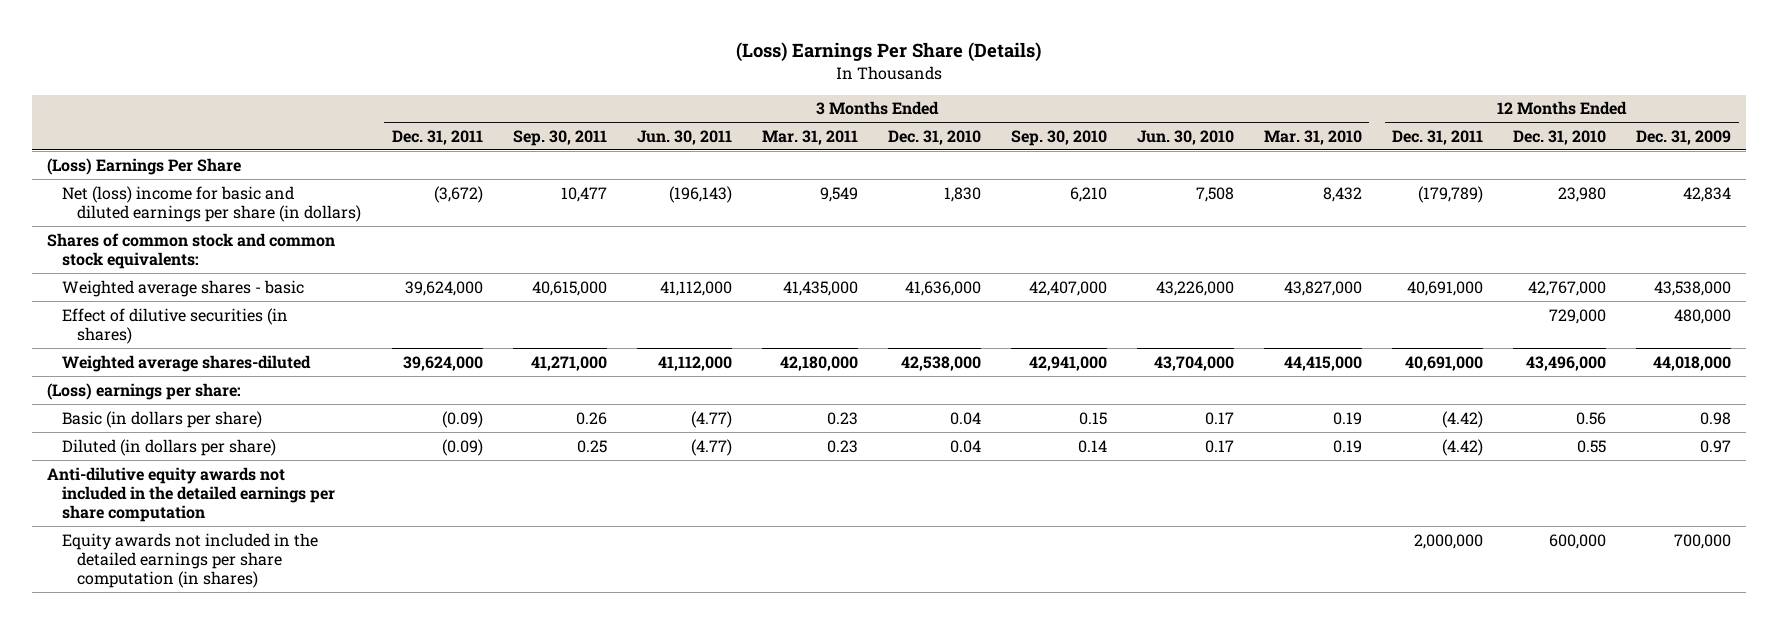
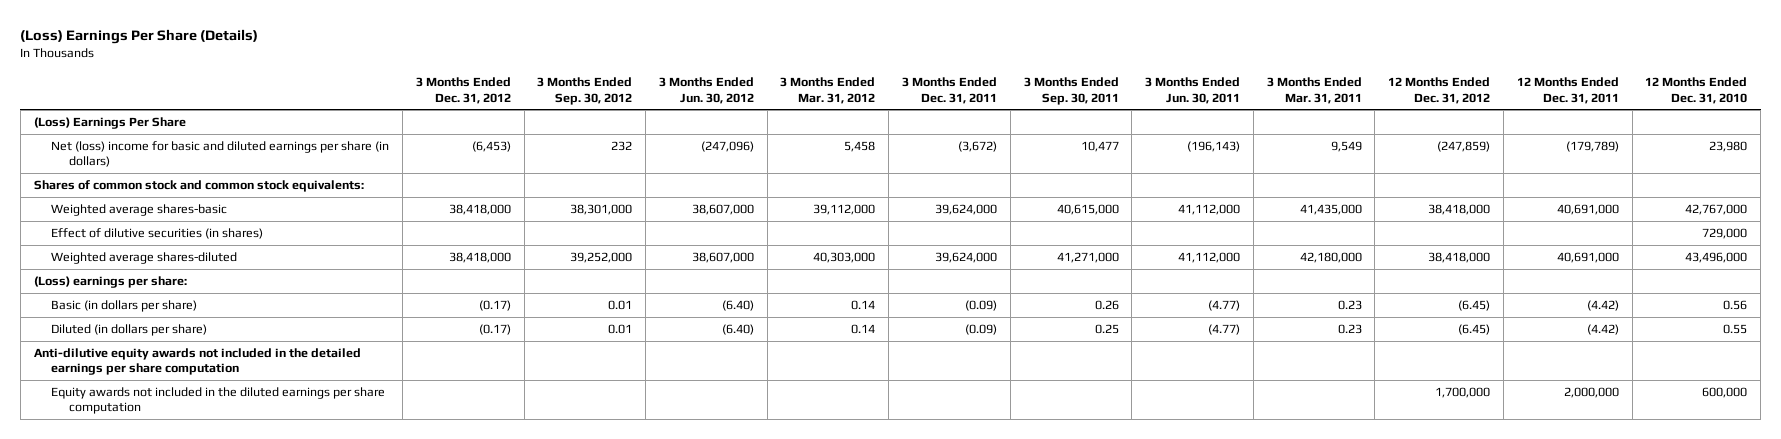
- | 3 Months Ended Dec. 31, 2011 | 3 Months Ended Sep. 30, 2011 | 3 Months Ended Jun. 30, 2011 | 3 Months Ended Mar. 31, 2011 | 3 Months Ended Dec. 31, 2010 | 3 Months Ended Sep. 30, 2010 | 3 Months Ended Jun. 30, 2010 | 3 Months Ended Mar. 31, 2010 | 12 Months Ended Dec. 31, 2011 | 12 Months Ended Dec. 31, 2010 | 12 Months Ended Dec. 31, 2009
+ | 3 Months Ended Dec. 31, 2012 | 3 Months Ended Sep. 30, 2012 | 3 Months Ended Jun. 30, 2012 | 3 Months Ended Mar. 31, 2012 | 3 Months Ended Dec. 31, 2011 | 3 Months Ended Sep. 30, 2011 | 3 Months Ended Jun. 30, 2011 | 3 Months Ended Mar. 31, 2011 | 12 Months Ended Dec. 31, 2012 | 12 Months Ended Dec. 31, 2011 | 12 Months Ended Dec. 31, 2010
- Weighted average shares - basic | 39,624,000 | 40,615,000 | 41,112,000 | 41,435,000 | 41,636,000 | 42,407,000 | 43,226,000 | 43,827,000 | 40,691,000 | 42,767,000 | 43,538,000
+ Weighted average shares-basic | 38,418,000 | 38,301,000 | 38,607,000 | 39,112,000 | 39,624,000 | 40,615,000 | 41,112,000 | 41,435,000 | 38,418,000 | 40,691,000 | 42,767,000
- Equity awards not included in the detailed earnings per share computation (in shares) | | | | | | | | | 2,000,000 | 600,000 | 700,000
+ Equity awards not included in the diluted earnings per share computation | | | | | | | | | 1,700,000 | 2,000,000 | 600,000

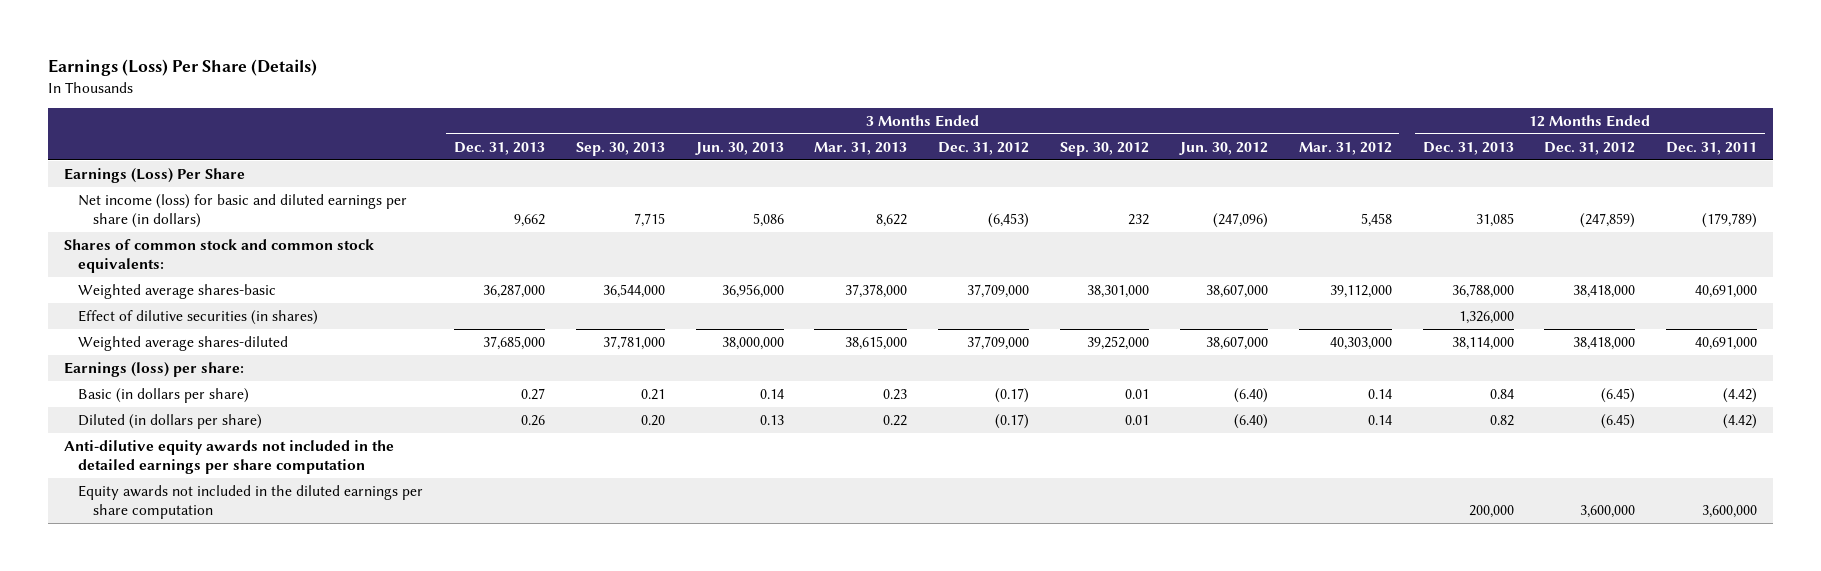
- (Loss) Earnings Per Share (Details)
+ Earnings (Loss) Per Share (Details)
- | 3 Months Ended Dec. 31, 2012 | 3 Months Ended Sep. 30, 2012 | 3 Months Ended Jun. 30, 2012 | 3 Months Ended Mar. 31, 2012 | 3 Months Ended Dec. 31, 2011 | 3 Months Ended Sep. 30, 2011 | 3 Months Ended Jun. 30, 2011 | 3 Months Ended Mar. 31, 2011 | 12 Months Ended Dec. 31, 2012 | 12 Months Ended Dec. 31, 2011 | 12 Months Ended Dec. 31, 2010
+ | 3 Months Ended Dec. 31, 2013 | 3 Months Ended Sep. 30, 2013 | 3 Months Ended Jun. 30, 2013 | 3 Months Ended Mar. 31, 2013 | 3 Months Ended Dec. 31, 2012 | 3 Months Ended Sep. 30, 2012 | 3 Months Ended Jun. 30, 2012 | 3 Months Ended Mar. 31, 2012 | 12 Months Ended Dec. 31, 2013 | 12 Months Ended Dec. 31, 2012 | 12 Months Ended Dec. 31, 2011
- (Loss) Earnings Per Share
- Net (loss) income for basic and diluted earnings per share (in dollars) | (6,453) | 232 | (247,096) | 5,458 | (3,672) | 10,477 | (196,143) | 9,549 | (247,859) | (179,789) | 23,980
+ Earnings (Loss) Per Share
+ Net income (loss) for basic and diluted earnings per share (in dollars) | 9,662 | 7,715 | 5,086 | 8,622 | (6,453) | 232 | (247,096) | 5,458 | 31,085 | (247,859) | (179,789)
- Weighted average shares-basic | 38,418,000 | 38,301,000 | 38,607,000 | 39,112,000 | 39,624,000 | 40,615,000 | 41,112,000 | 41,435,000 | 38,418,000 | 40,691,000 | 42,767,000
+ Weighted average shares-basic | 36,287,000 | 36,544,000 | 36,956,000 | 37,378,000 | 37,709,000 | 38,301,000 | 38,607,000 | 39,112,000 | 36,788,000 | 38,418,000 | 40,691,000
- Weighted average shares-diluted | 38,418,000 | 39,252,000 | 38,607,000 | 40,303,000 | 39,624,000 | 41,271,000 | 41,112,000 | 42,180,000 | 38,418,000 | 40,691,000 | 43,496,000
- (Loss) earnings per share:
+ Weighted average shares-diluted | 37,685,000 | 37,781,000 | 38,000,000 | 38,615,000 | 37,709,000 | 39,252,000 | 38,607,000 | 40,303,000 | 38,114,000 | 38,418,000 | 40,691,000
+ Earnings (loss) per share:
- Equity awards not included in the diluted earnings per share computation | | | | | | | | | 1,700,000 | 2,000,000 | 600,000
+ Equity awards not included in the diluted earnings per share computation | | | | | | | | | 200,000 | 3,600,000 | 3,600,000

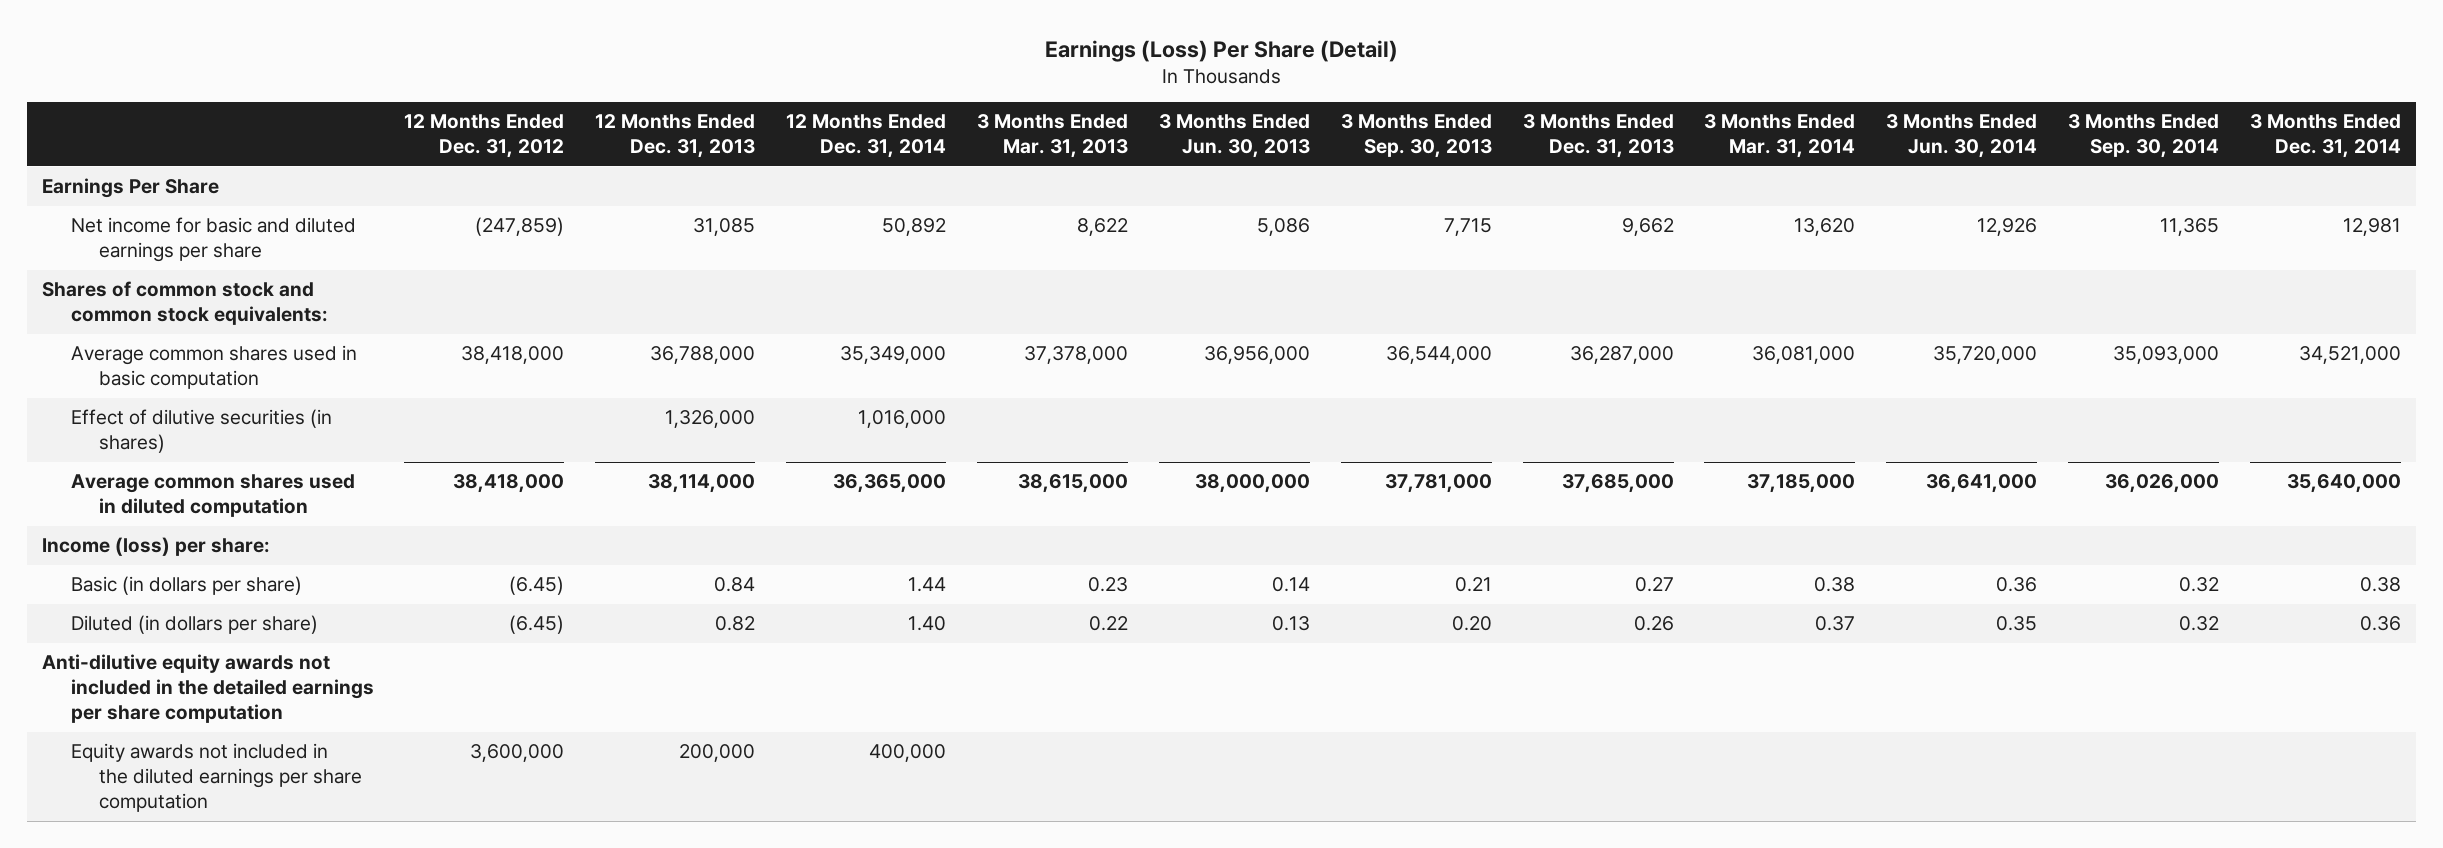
- Earnings (Loss) Per Share (Details)
+ Earnings (Loss) Per Share (Detail)
- | 3 Months Ended Dec. 31, 2013 | 3 Months Ended Sep. 30, 2013 | 3 Months Ended Jun. 30, 2013 | 3 Months Ended Mar. 31, 2013 | 3 Months Ended Dec. 31, 2012 | 3 Months Ended Sep. 30, 2012 | 3 Months Ended Jun. 30, 2012 | 3 Months Ended Mar. 31, 2012 | 12 Months Ended Dec. 31, 2013 | 12 Months Ended Dec. 31, 2012 | 12 Months Ended Dec. 31, 2011
+ | 12 Months Ended Dec. 31, 2012 | 12 Months Ended Dec. 31, 2013 | 12 Months Ended Dec. 31, 2014 | 3 Months Ended Mar. 31, 2013 | 3 Months Ended Jun. 30, 2013 | 3 Months Ended Sep. 30, 2013 | 3 Months Ended Dec. 31, 2013 | 3 Months Ended Mar. 31, 2014 | 3 Months Ended Jun. 30, 2014 | 3 Months Ended Sep. 30, 2014 | 3 Months Ended Dec. 31, 2014
- Earnings (Loss) Per Share
- Net income (loss) for basic and diluted earnings per share (in dollars) | 9,662 | 7,715 | 5,086 | 8,622 | (6,453) | 232 | (247,096) | 5,458 | 31,085 | (247,859) | (179,789)
+ Earnings Per Share
+ Net income for basic and diluted earnings per share | (247,859) | 31,085 | 50,892 | 8,622 | 5,086 | 7,715 | 9,662 | 13,620 | 12,926 | 11,365 | 12,981
- Weighted average shares-basic | 36,287,000 | 36,544,000 | 36,956,000 | 37,378,000 | 37,709,000 | 38,301,000 | 38,607,000 | 39,112,000 | 36,788,000 | 38,418,000 | 40,691,000
+ Average common shares used in basic computation | 38,418,000 | 36,788,000 | 35,349,000 | 37,378,000 | 36,956,000 | 36,544,000 | 36,287,000 | 36,081,000 | 35,720,000 | 35,093,000 | 34,521,000
- Weighted average shares-diluted | 37,685,000 | 37,781,000 | 38,000,000 | 38,615,000 | 37,709,000 | 39,252,000 | 38,607,000 | 40,303,000 | 38,114,000 | 38,418,000 | 40,691,000
- Earnings (loss) per share:
+ Average common shares used in diluted computation | 38,418,000 | 38,114,000 | 36,365,000 | 38,615,000 | 38,000,000 | 37,781,000 | 37,685,000 | 37,185,000 | 36,641,000 | 36,026,000 | 35,640,000
+ Income (loss) per share:

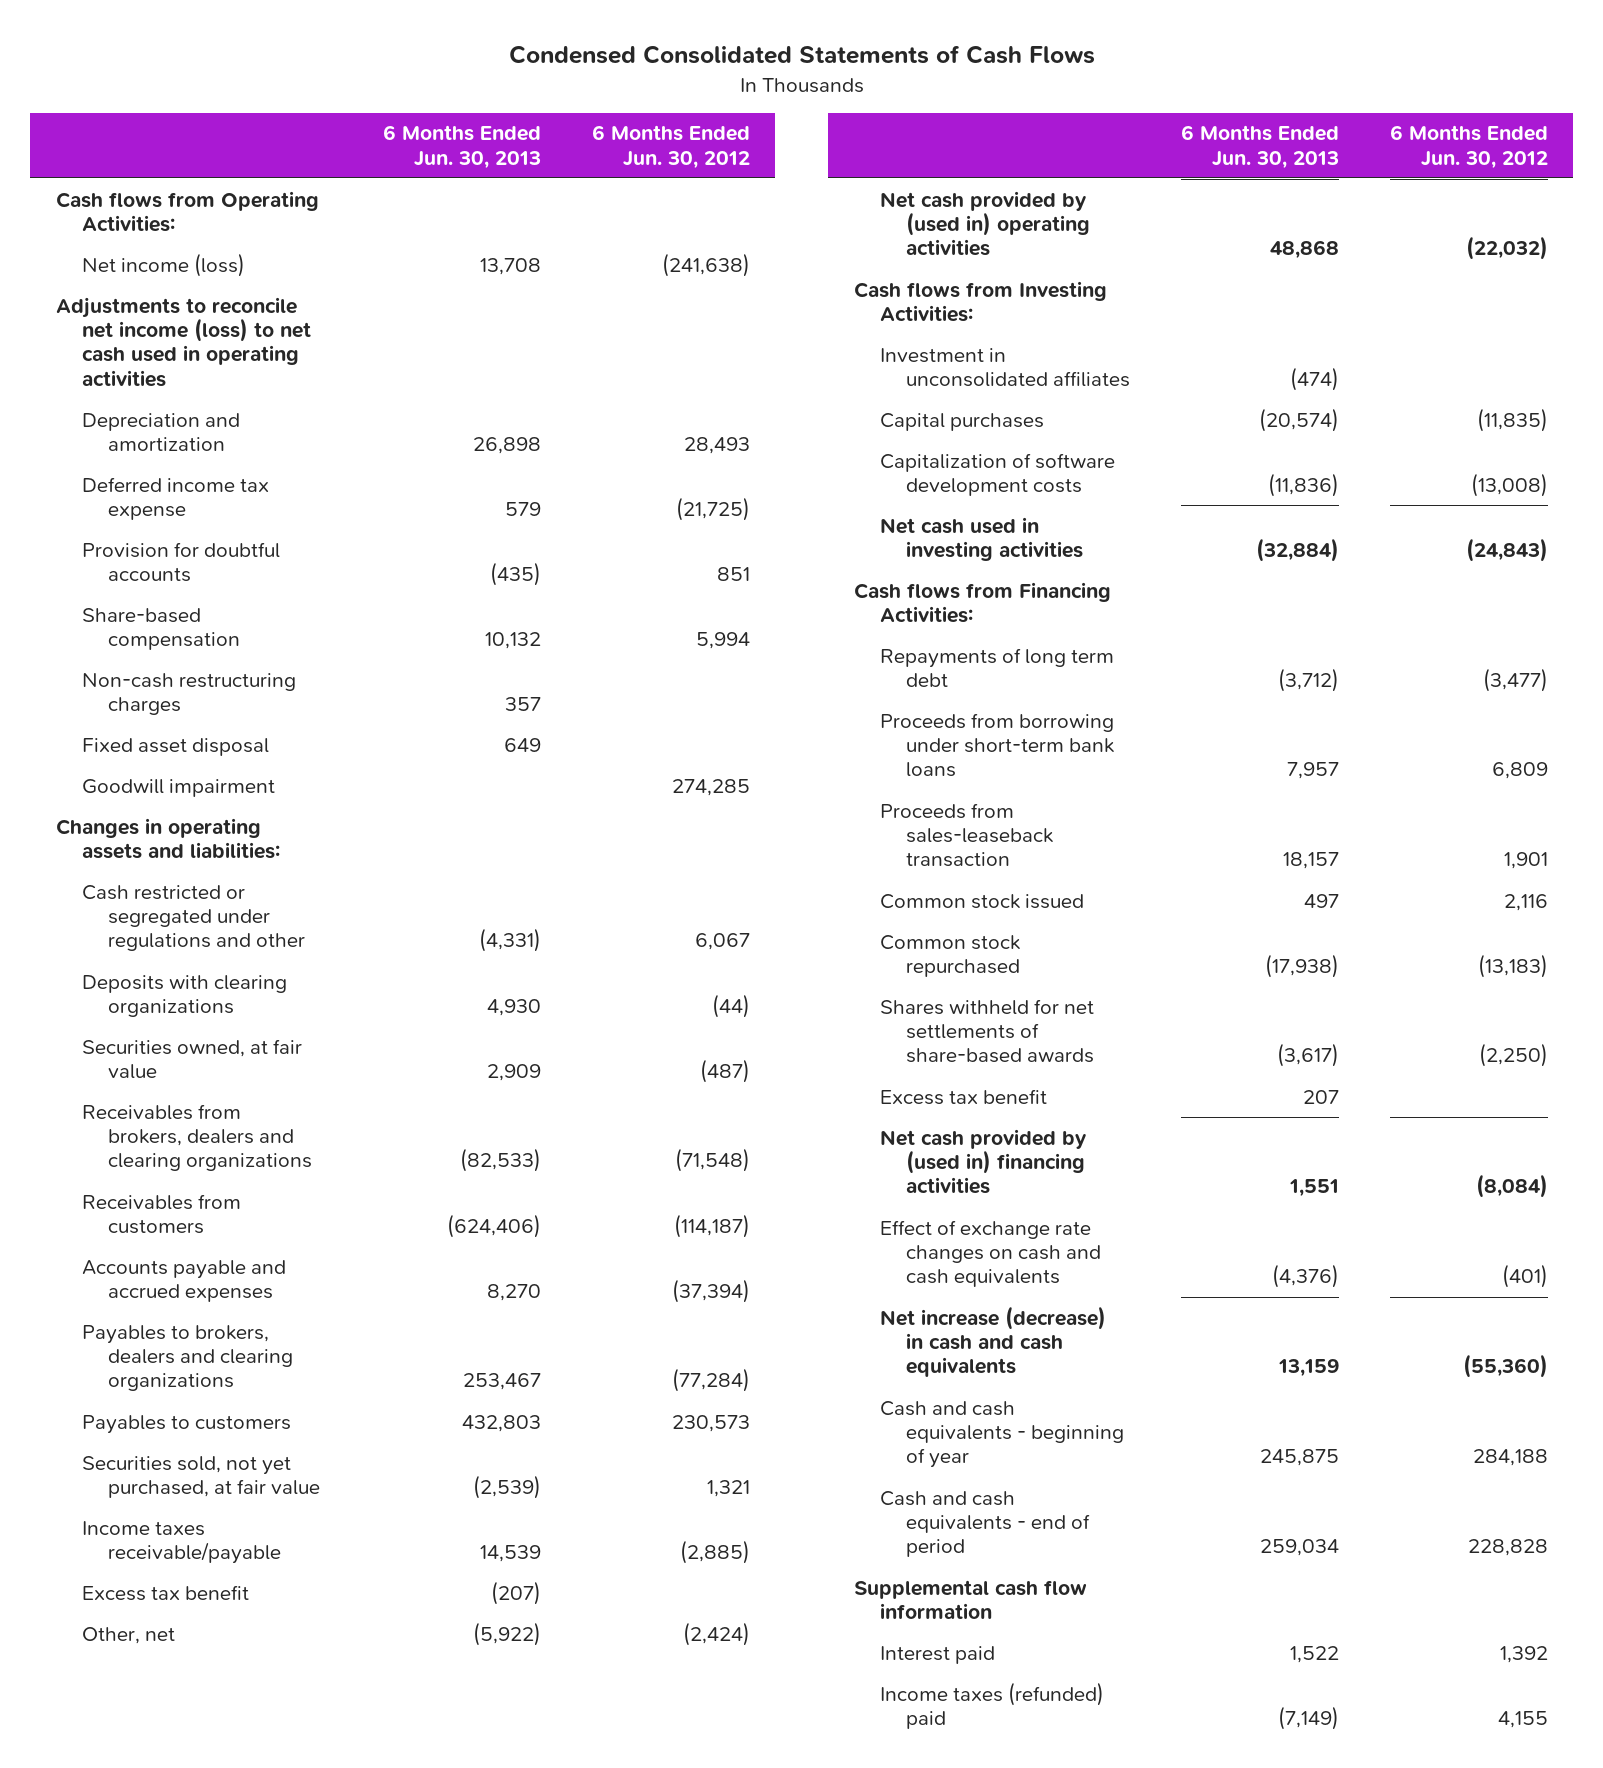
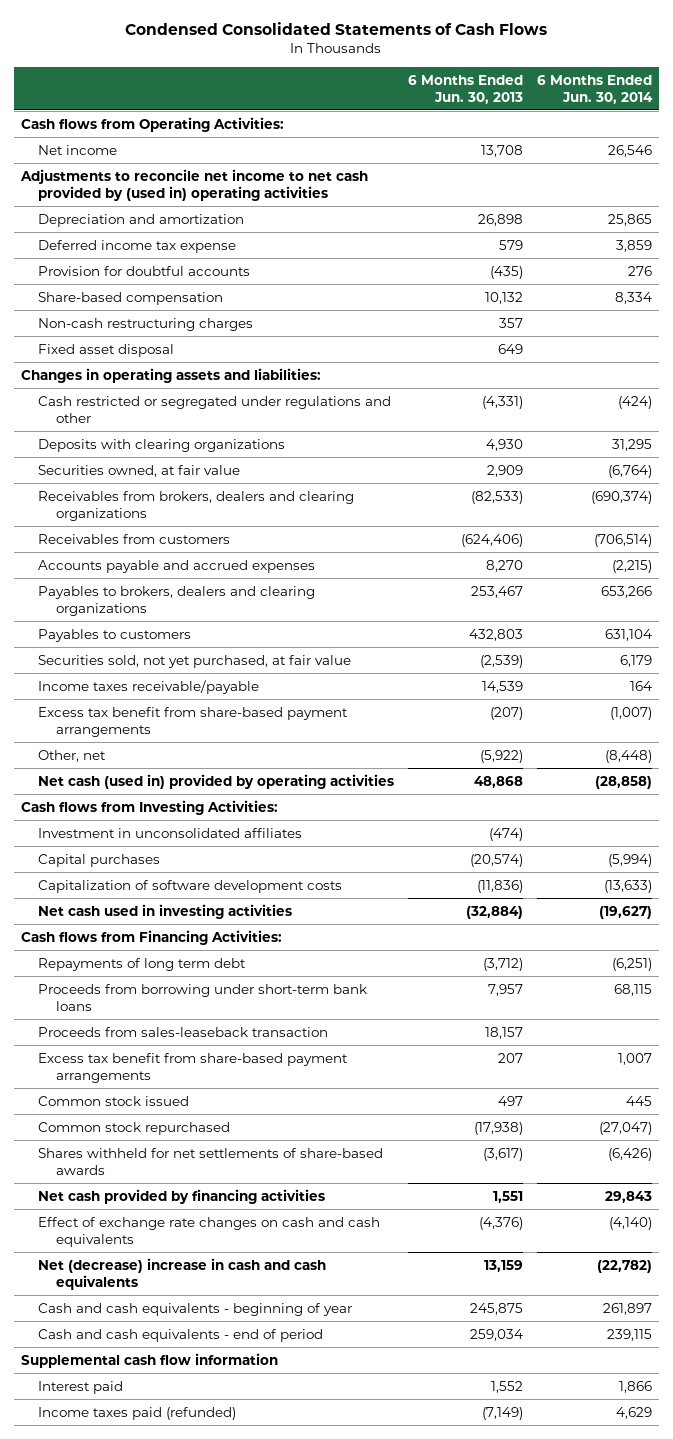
- | 6 Months Ended Jun. 30, 2013 | 6 Months Ended Jun. 30, 2012
+ | 6 Months Ended Jun. 30, 2013 | 6 Months Ended Jun. 30, 2014
- Net income (loss) | 13,708 | (241,638)
- Adjustments to reconcile net income (loss) to net cash used in operating activities
+ Net income | 13,708 | 26,546
+ Adjustments to reconcile net income to net cash provided by (used in) operating activities
- Goodwill impairment | | 274,285
- Excess tax benefit | (207) |
+ Excess tax benefit from share-based payment arrangements | (207) | (1,007)
- Net cash provided by (used in) operating activities | 48,868 | (22,032)
+ Net cash (used in) provided by operating activities | 48,868 | (28,858)
+ Excess tax benefit from share-based payment arrangements | 207 | 1,007
- Excess tax benefit | 207 |
- Net cash provided by (used in) financing activities | 1,551 | (8,084)
+ Net cash provided by financing activities | 1,551 | 29,843
- Net increase (decrease) in cash and cash equivalents | 13,159 | (55,360)
+ Net (decrease) increase in cash and cash equivalents | 13,159 | (22,782)
- Interest paid | 1,522 | 1,392
- Income taxes (refunded) paid | (7,149) | 4,155
+ Interest paid | 1,552 | 1,866
+ Income taxes paid (refunded) | (7,149) | 4,629

